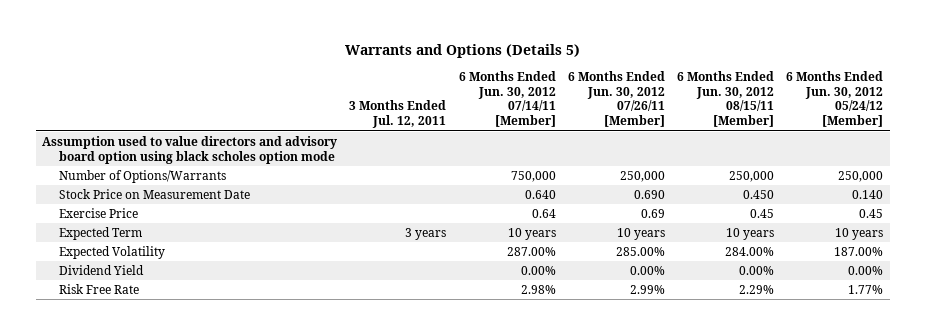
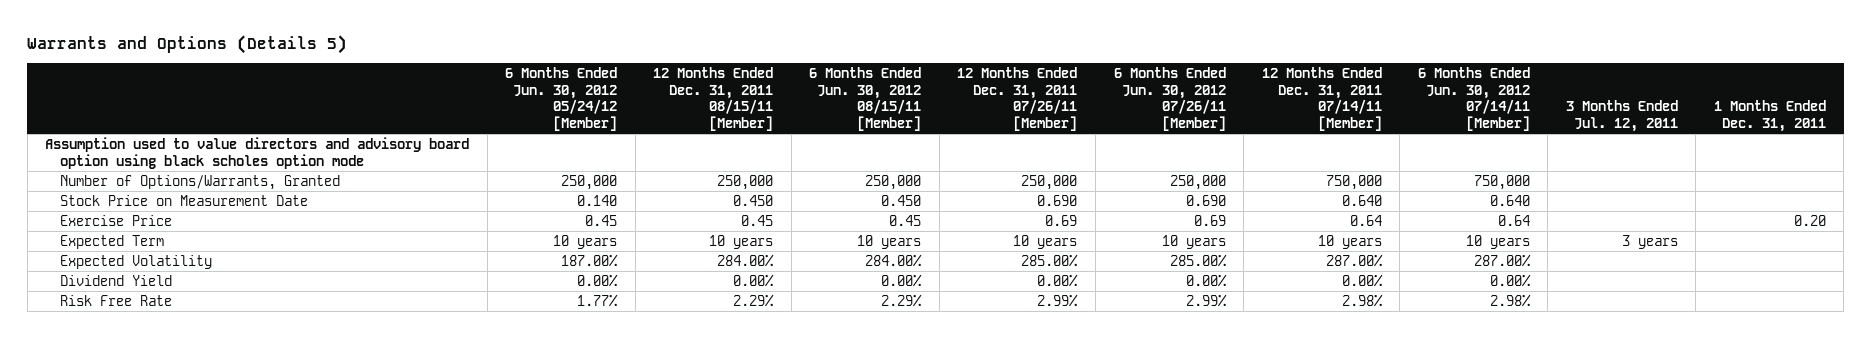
- | 3 Months Ended Jul. 12, 2011 | 6 Months Ended Jun. 30, 2012 07/14/11 [Member] | 6 Months Ended Jun. 30, 2012 07/26/11 [Member] | 6 Months Ended Jun. 30, 2012 08/15/11 [Member] | 6 Months Ended Jun. 30, 2012 05/24/12 [Member]
+ | 6 Months Ended Jun. 30, 2012 05/24/12 [Member] | 12 Months Ended Dec. 31, 2011 08/15/11 [Member] | 6 Months Ended Jun. 30, 2012 08/15/11 [Member] | 12 Months Ended Dec. 31, 2011 07/26/11 [Member] | 6 Months Ended Jun. 30, 2012 07/26/11 [Member] | 12 Months Ended Dec. 31, 2011 07/14/11 [Member] | 6 Months Ended Jun. 30, 2012 07/14/11 [Member] | 3 Months Ended Jul. 12, 2011 | 1 Months Ended Dec. 31, 2011
- Number of Options/Warrants | | 750,000 | 250,000 | 250,000 | 250,000
+ Number of Options/Warrants, Granted | 250,000 | 250,000 | 250,000 | 250,000 | 250,000 | 750,000 | 750,000 | |

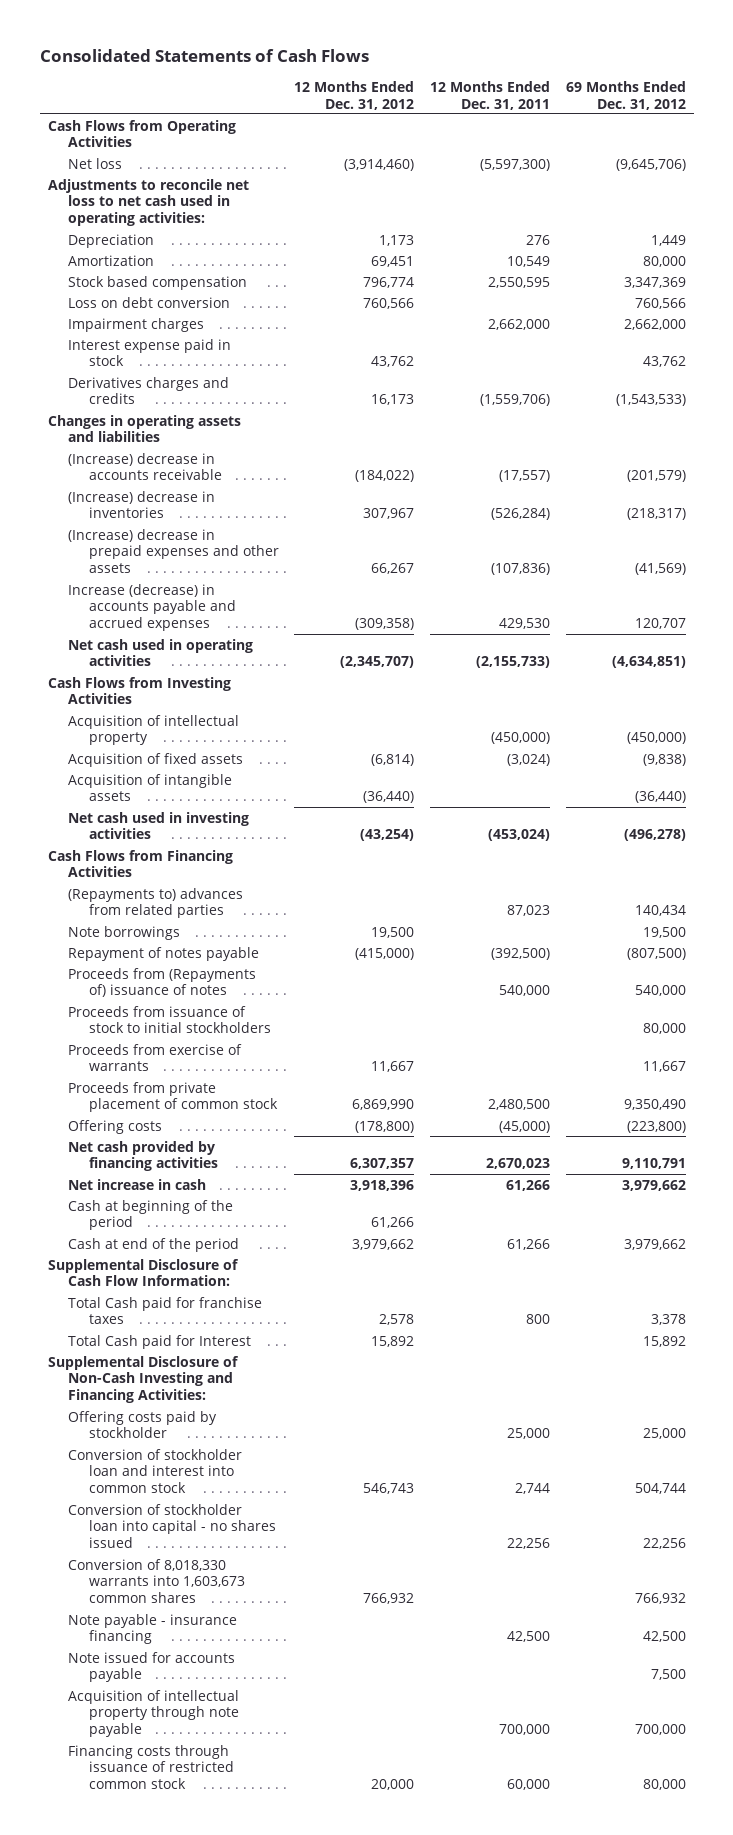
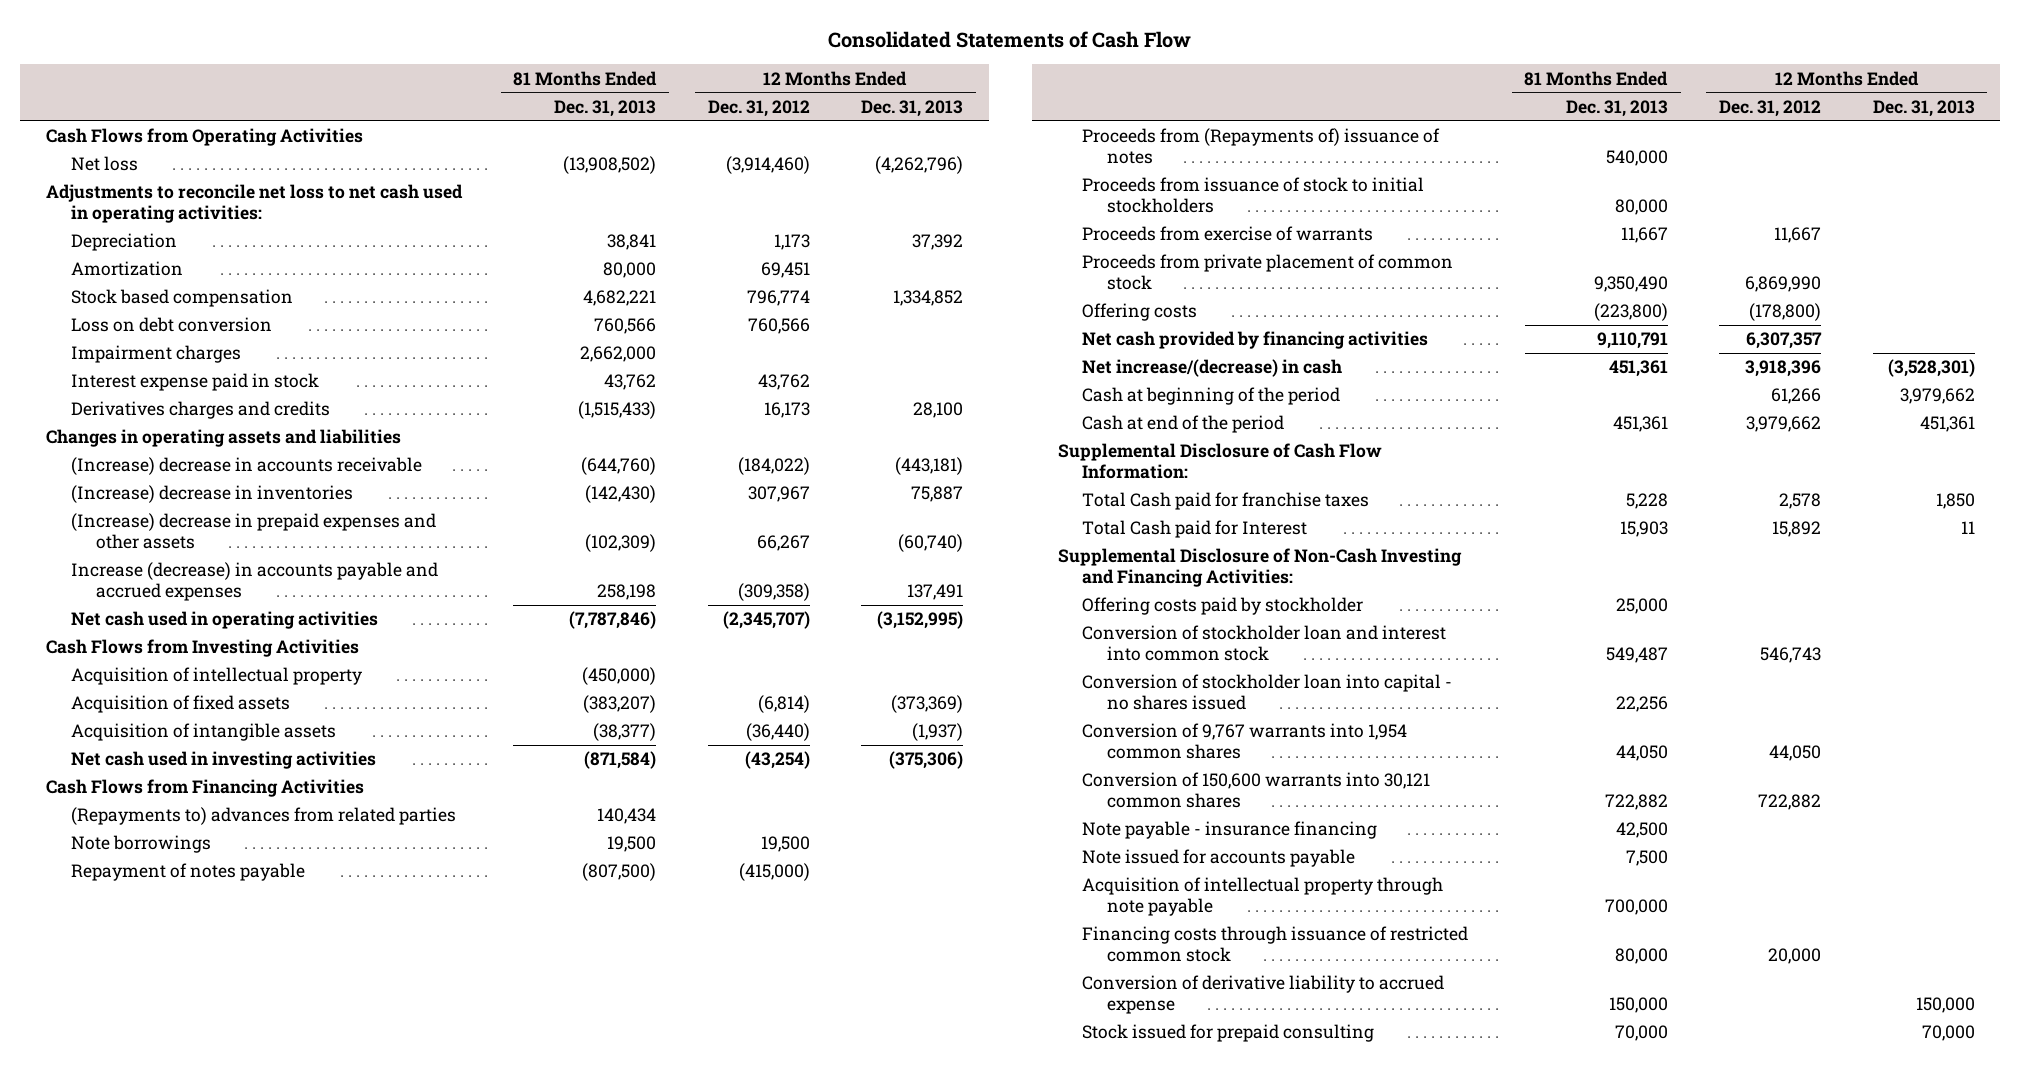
- Consolidated Statements of Cash Flows
+ Consolidated Statements of Cash Flow
- | 12 Months Ended Dec. 31, 2012 | 12 Months Ended Dec. 31, 2011 | 69 Months Ended Dec. 31, 2012
+ | 81 Months Ended Dec. 31, 2013 | 12 Months Ended Dec. 31, 2012 | 12 Months Ended Dec. 31, 2013
- Net increase in cash | 3,918,396 | 61,266 | 3,979,662
+ Net increase/(decrease) in cash | 451,361 | 3,918,396 | (3,528,301)
- Conversion of 8,018,330 warrants into 1,603,673 common shares | 766,932 | | 766,932
+ Conversion of 9,767 warrants into 1,954 common shares | 44,050 | 44,050 |
+ Conversion of 150,600 warrants into 30,121 common shares | 722,882 | 722,882 |
+ Conversion of derivative liability to accrued expense | 150,000 | | 150,000
+ Stock issued for prepaid consulting | 70,000 | | 70,000

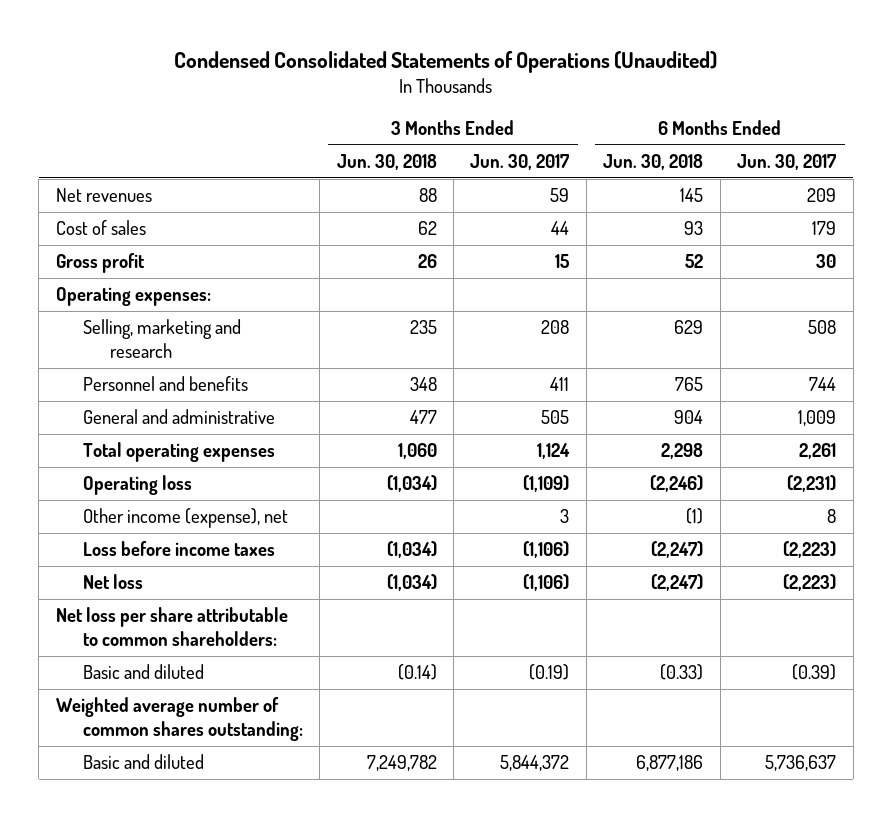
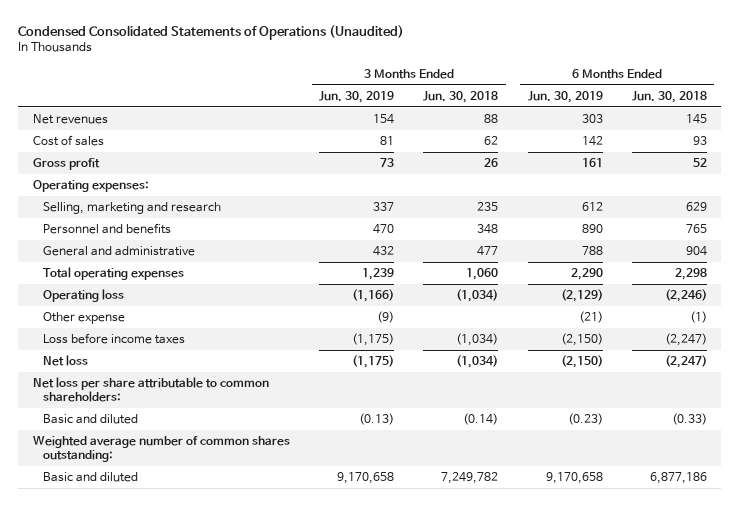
- | 3 Months Ended Jun. 30, 2018 | 3 Months Ended Jun. 30, 2017 | 6 Months Ended Jun. 30, 2018 | 6 Months Ended Jun. 30, 2017
+ | 3 Months Ended Jun. 30, 2019 | 3 Months Ended Jun. 30, 2018 | 6 Months Ended Jun. 30, 2019 | 6 Months Ended Jun. 30, 2018
- Other income (expense), net | | 3 | (1) | 8
+ Other expense | (9) | | (21) | (1)

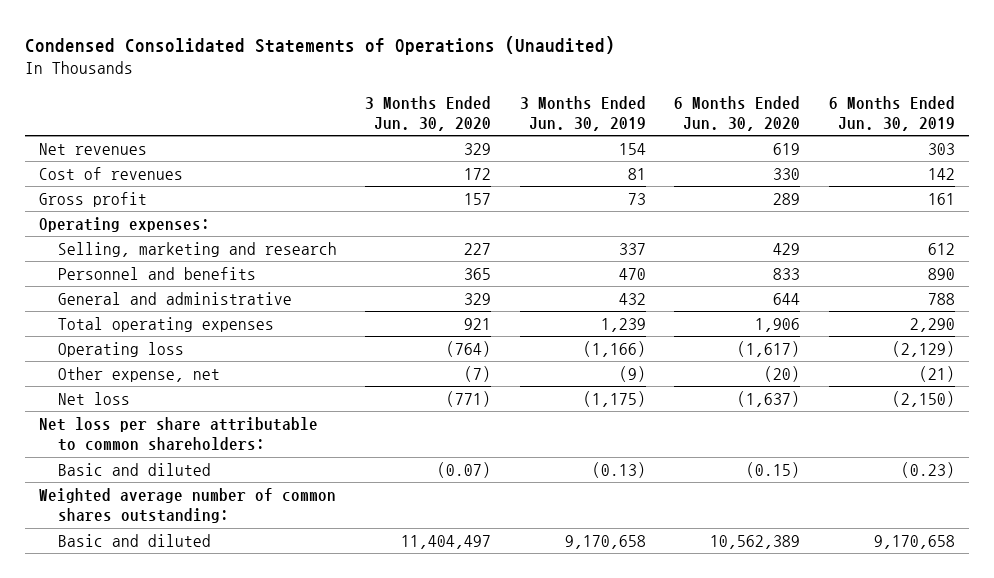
- | 3 Months Ended Jun. 30, 2019 | 3 Months Ended Jun. 30, 2018 | 6 Months Ended Jun. 30, 2019 | 6 Months Ended Jun. 30, 2018
+ | 3 Months Ended Jun. 30, 2020 | 3 Months Ended Jun. 30, 2019 | 6 Months Ended Jun. 30, 2020 | 6 Months Ended Jun. 30, 2019
- Cost of sales | 81 | 62 | 142 | 93
+ Cost of revenues | 172 | 81 | 330 | 142
- Other expense | (9) | | (21) | (1)
- Loss before income taxes | (1,175) | (1,034) | (2,150) | (2,247)
+ Other expense, net | (7) | (9) | (20) | (21)

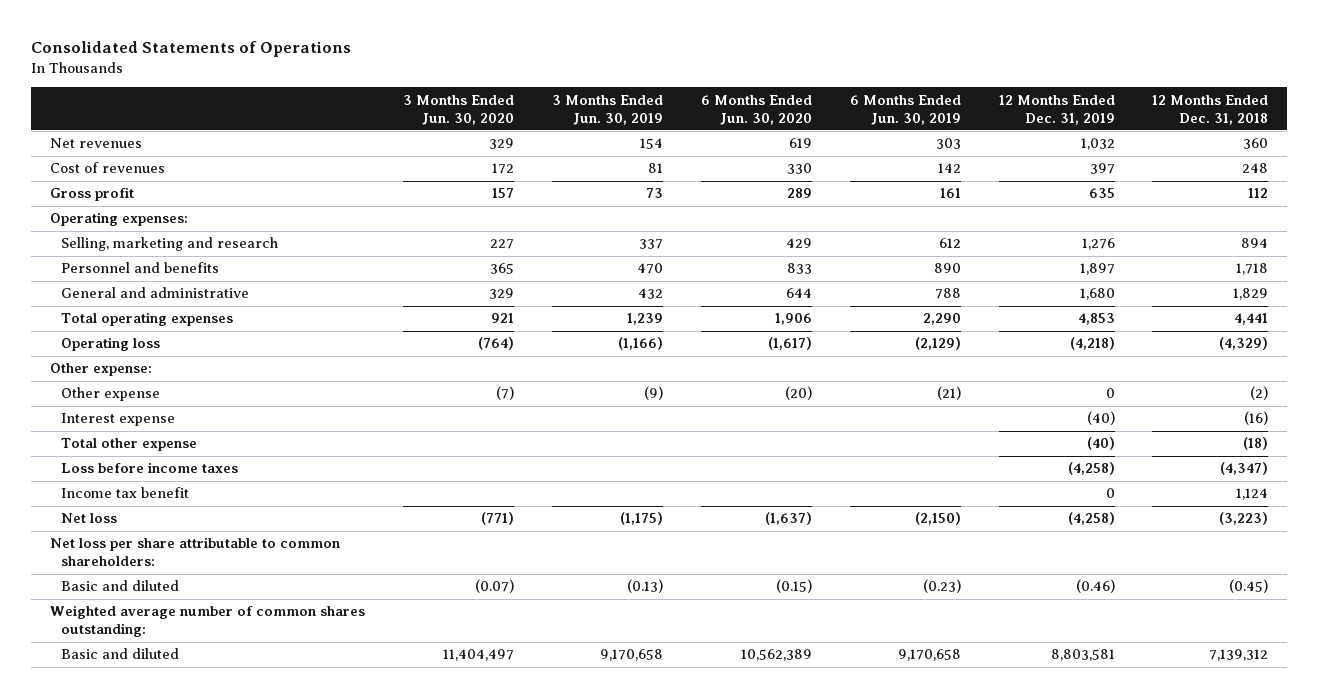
- Condensed Consolidated Statements of Operations (Unaudited)
+ Consolidated Statements of Operations
- | 3 Months Ended Jun. 30, 2020 | 3 Months Ended Jun. 30, 2019 | 6 Months Ended Jun. 30, 2020 | 6 Months Ended Jun. 30, 2019
+ | 3 Months Ended Jun. 30, 2020 | 3 Months Ended Jun. 30, 2019 | 6 Months Ended Jun. 30, 2020 | 6 Months Ended Jun. 30, 2019 | 12 Months Ended Dec. 31, 2019 | 12 Months Ended Dec. 31, 2018
- Other expense, net | (7) | (9) | (20) | (21)
+ Other expense:
+ Other expense | (7) | (9) | (20) | (21) | 0 | (2)
+ Interest expense | | | | | (40) | (16)
+ Total other expense | | | | | (40) | (18)
+ Loss before income taxes | | | | | (4,258) | (4,347)
+ Income tax benefit | | | | | 0 | 1,124

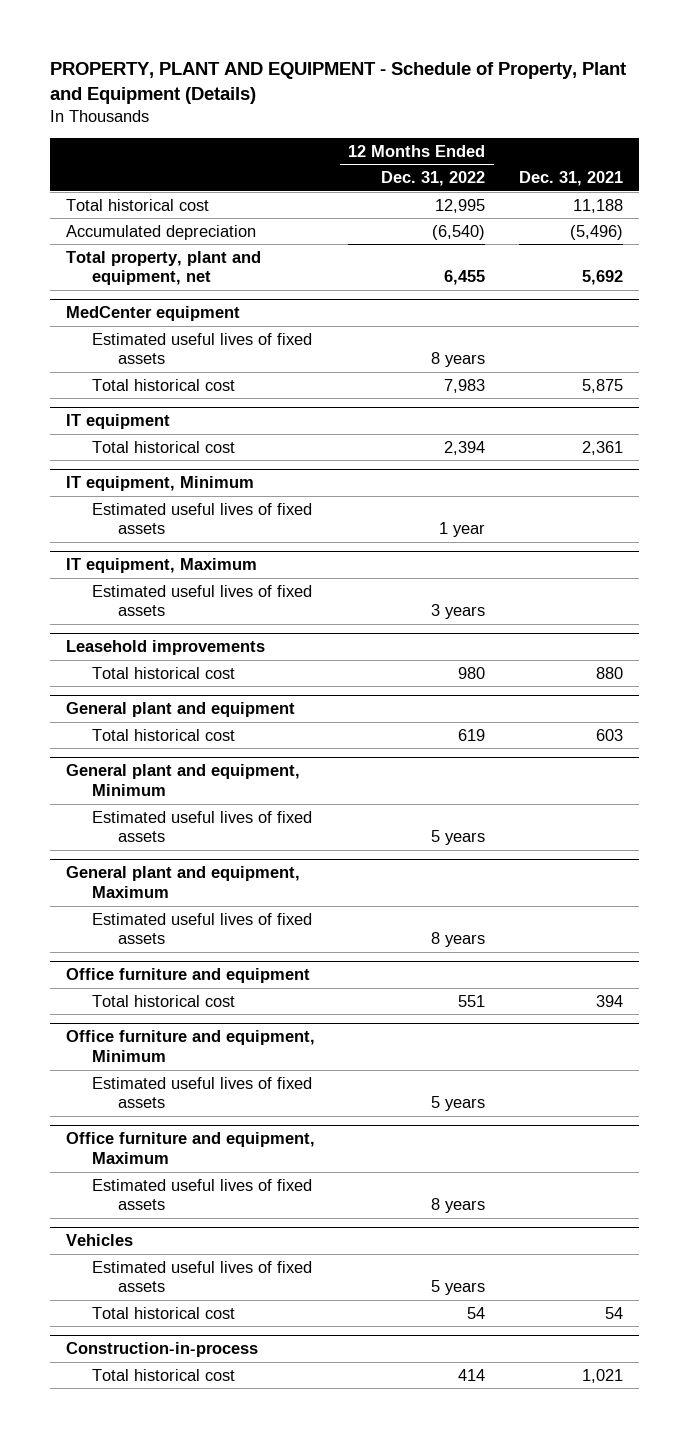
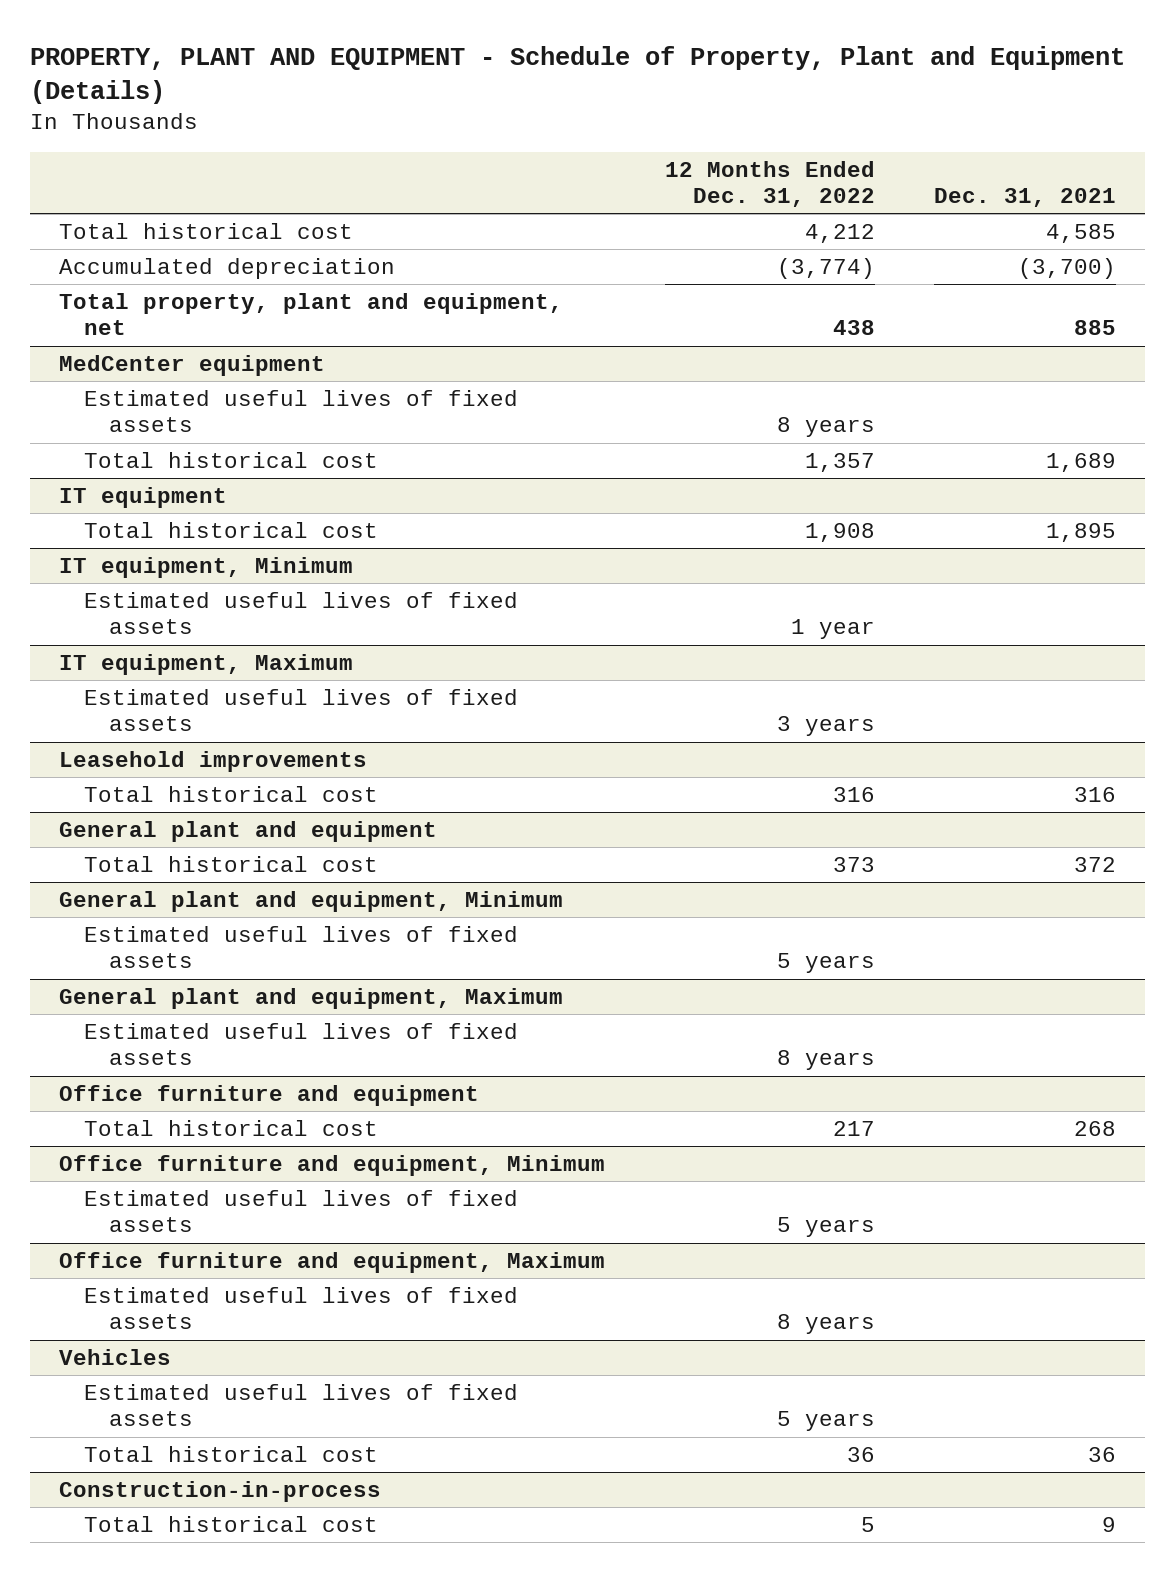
- Total historical cost | 12,995 | 11,188
- Accumulated depreciation | (6,540) | (5,496)
- Total property, plant and equipment, net | 6,455 | 5,692
+ Total historical cost | 4,212 | 4,585
+ Accumulated depreciation | (3,774) | (3,700)
+ Total property, plant and equipment, net | 438 | 885
@ MedCenter equipment
- Total historical cost | 7,983 | 5,875
+ Total historical cost | 1,357 | 1,689
@ IT equipment
- Total historical cost | 2,394 | 2,361
+ Total historical cost | 1,908 | 1,895
@ Leasehold improvements
- Total historical cost | 980 | 880
+ Total historical cost | 316 | 316
@ General plant and equipment
- Total historical cost | 619 | 603
+ Total historical cost | 373 | 372
@ Office furniture and equipment
- Total historical cost | 551 | 394
+ Total historical cost | 217 | 268
@ Vehicles
- Total historical cost | 54 | 54
+ Total historical cost | 36 | 36
@ Construction-in-process
- Total historical cost | 414 | 1,021
+ Total historical cost | 5 | 9

